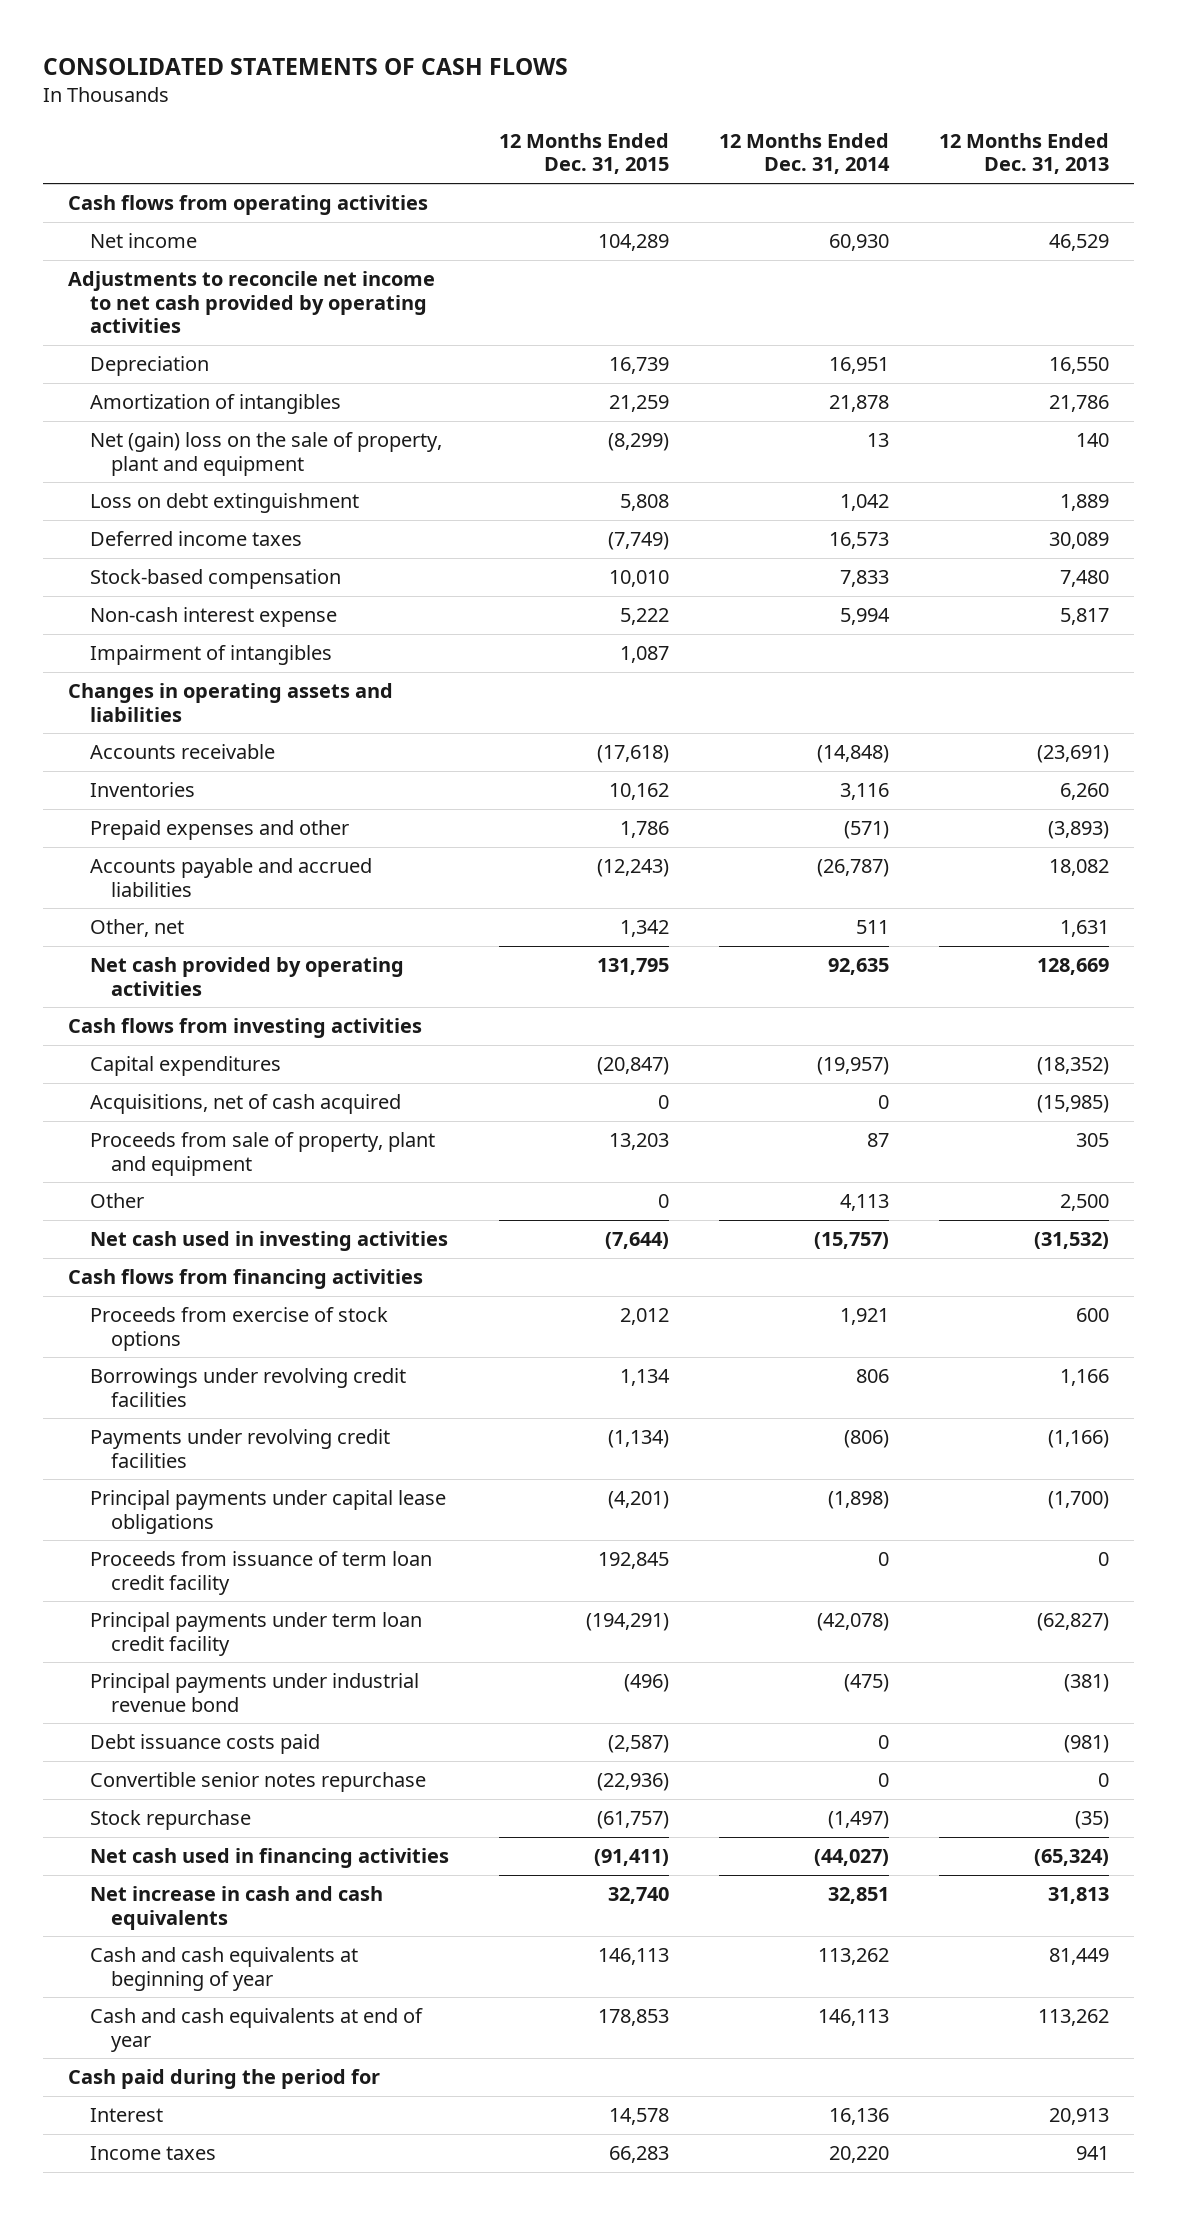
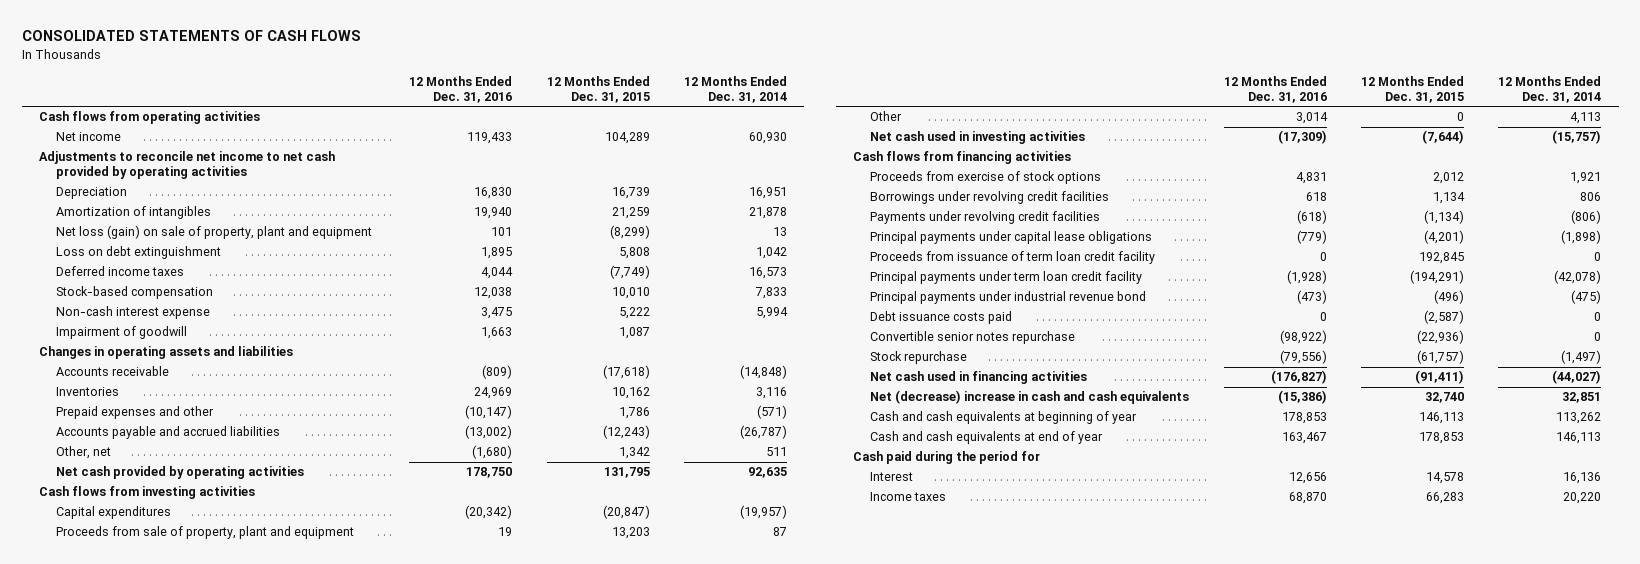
- | 12 Months Ended Dec. 31, 2015 | 12 Months Ended Dec. 31, 2014 | 12 Months Ended Dec. 31, 2013
+ | 12 Months Ended Dec. 31, 2016 | 12 Months Ended Dec. 31, 2015 | 12 Months Ended Dec. 31, 2014
- Net (gain) loss on the sale of property, plant and equipment | (8,299) | 13 | 140
+ Net loss (gain) on sale of property, plant and equipment | 101 | (8,299) | 13
- Impairment of intangibles | 1,087 | |
+ Impairment of goodwill | 1,663 | 1,087 |
- Acquisitions, net of cash acquired | 0 | 0 | (15,985)
- Net increase in cash and cash equivalents | 32,740 | 32,851 | 31,813
+ Net (decrease) increase in cash and cash equivalents | (15,386) | 32,740 | 32,851

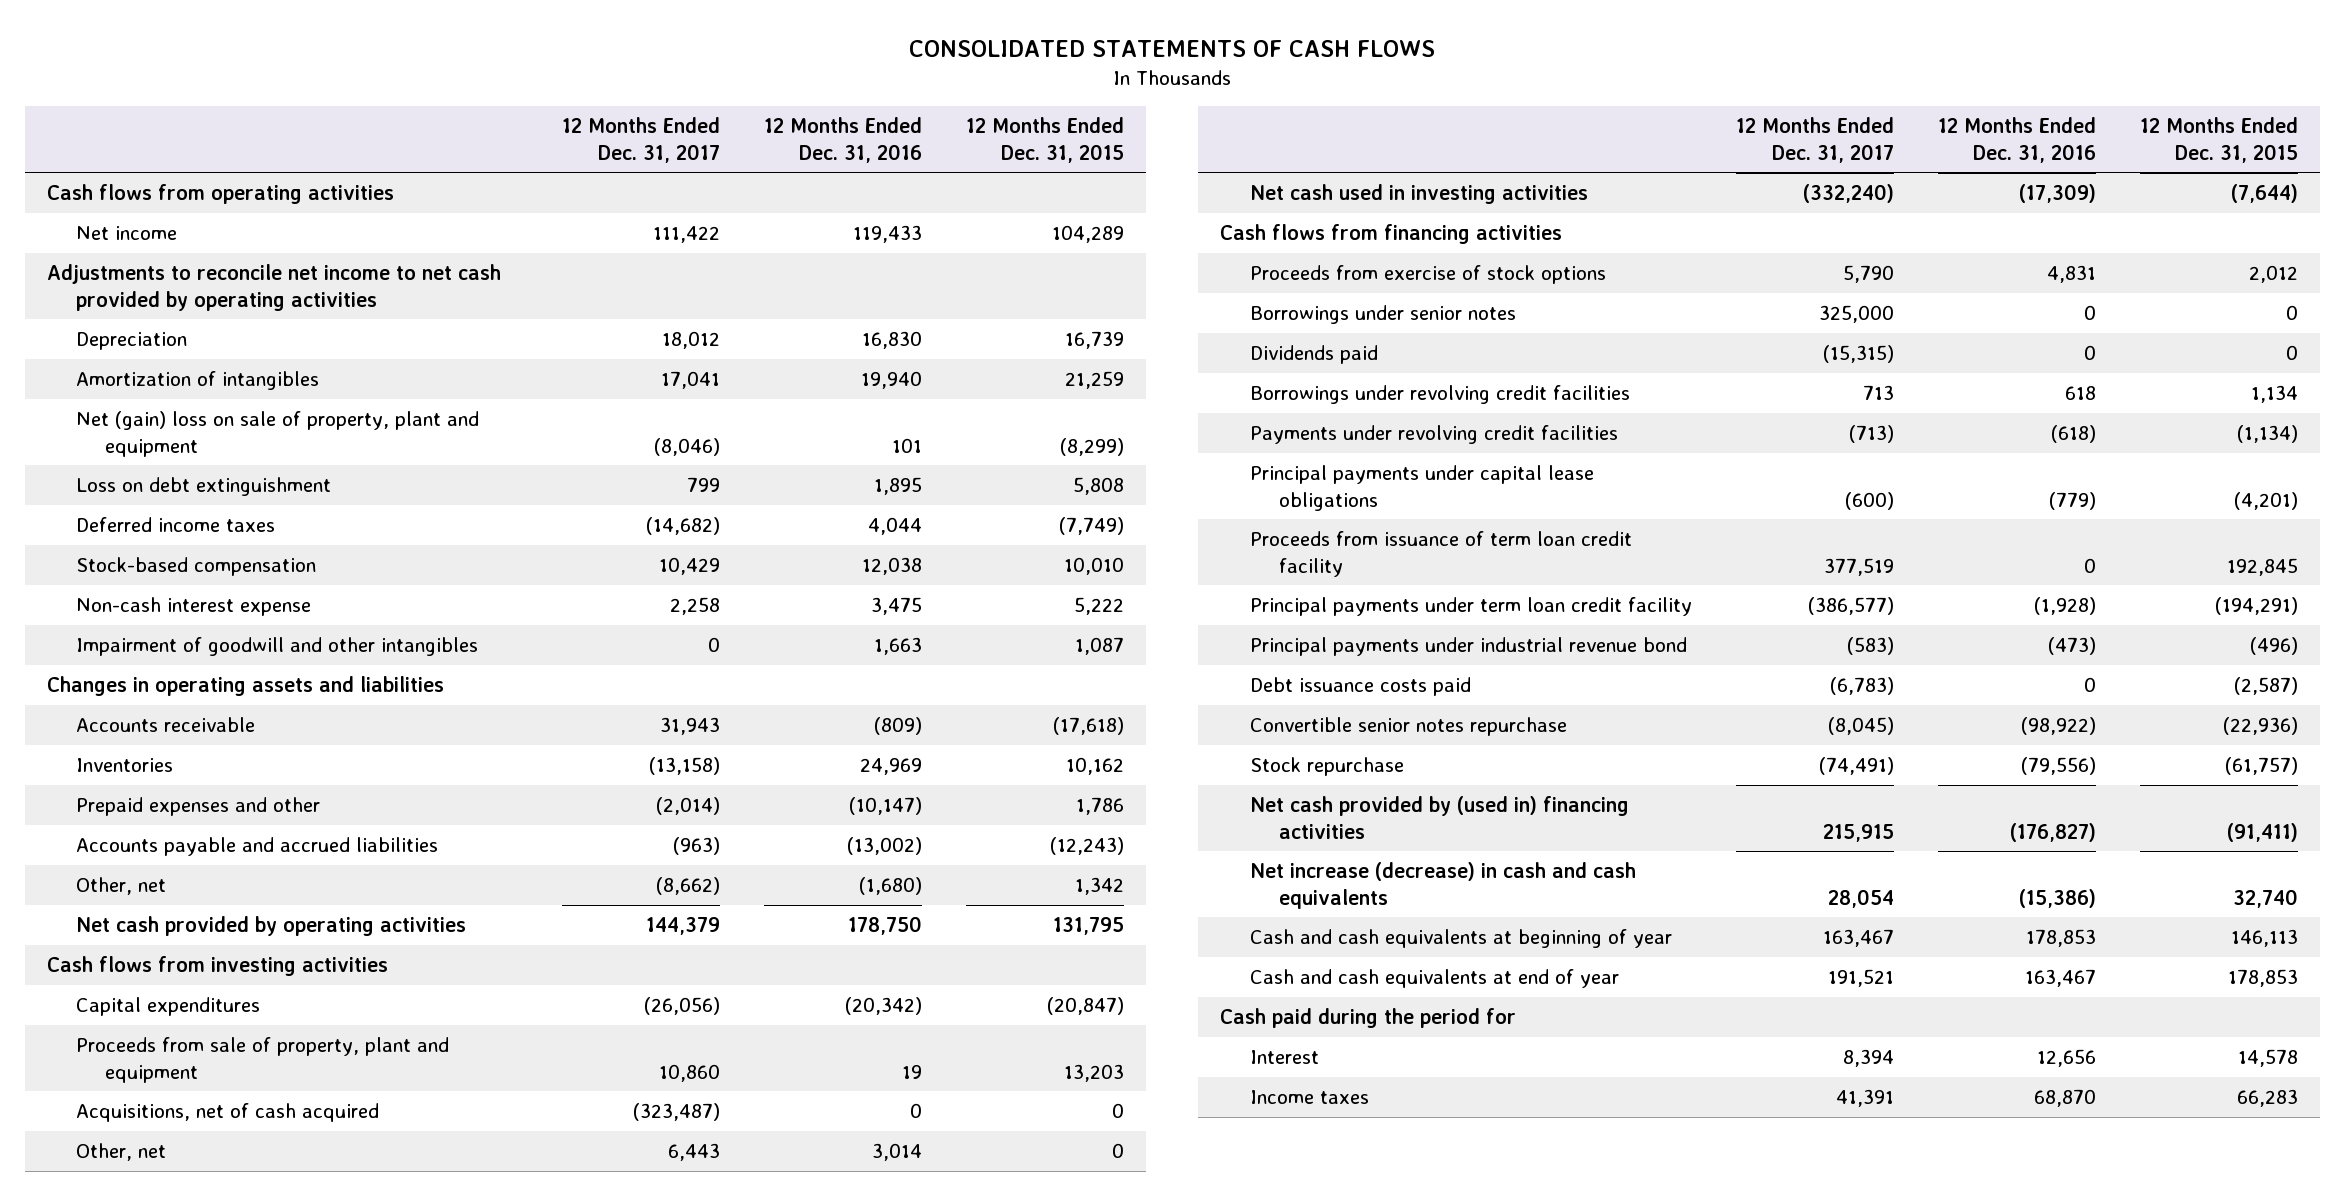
- | 12 Months Ended Dec. 31, 2016 | 12 Months Ended Dec. 31, 2015 | 12 Months Ended Dec. 31, 2014
+ | 12 Months Ended Dec. 31, 2017 | 12 Months Ended Dec. 31, 2016 | 12 Months Ended Dec. 31, 2015
- Net loss (gain) on sale of property, plant and equipment | 101 | (8,299) | 13
+ Net (gain) loss on sale of property, plant and equipment | (8,046) | 101 | (8,299)
- Impairment of goodwill | 1,663 | 1,087 |
+ Impairment of goodwill and other intangibles | 0 | 1,663 | 1,087
- Other | 3,014 | 0 | 4,113
+ Acquisitions, net of cash acquired | (323,487) | 0 | 0
+ Other, net | 6,443 | 3,014 | 0
+ Borrowings under senior notes | 325,000 | 0 | 0
+ Dividends paid | (15,315) | 0 | 0
- Net cash used in financing activities | (176,827) | (91,411) | (44,027)
- Net (decrease) increase in cash and cash equivalents | (15,386) | 32,740 | 32,851
+ Net cash provided by (used in) financing activities | 215,915 | (176,827) | (91,411)
+ Net increase (decrease) in cash and cash equivalents | 28,054 | (15,386) | 32,740

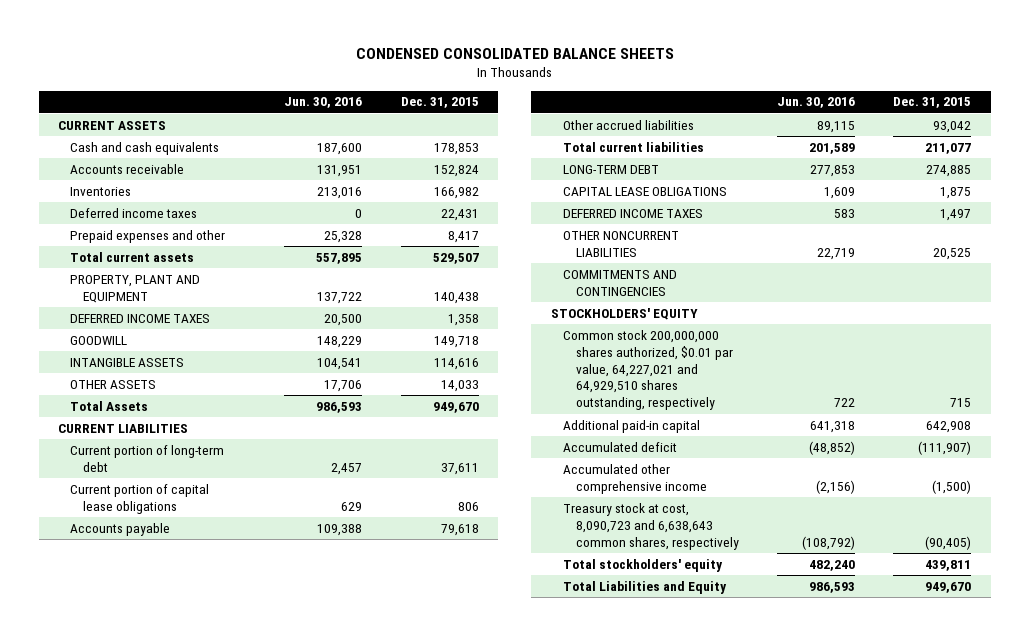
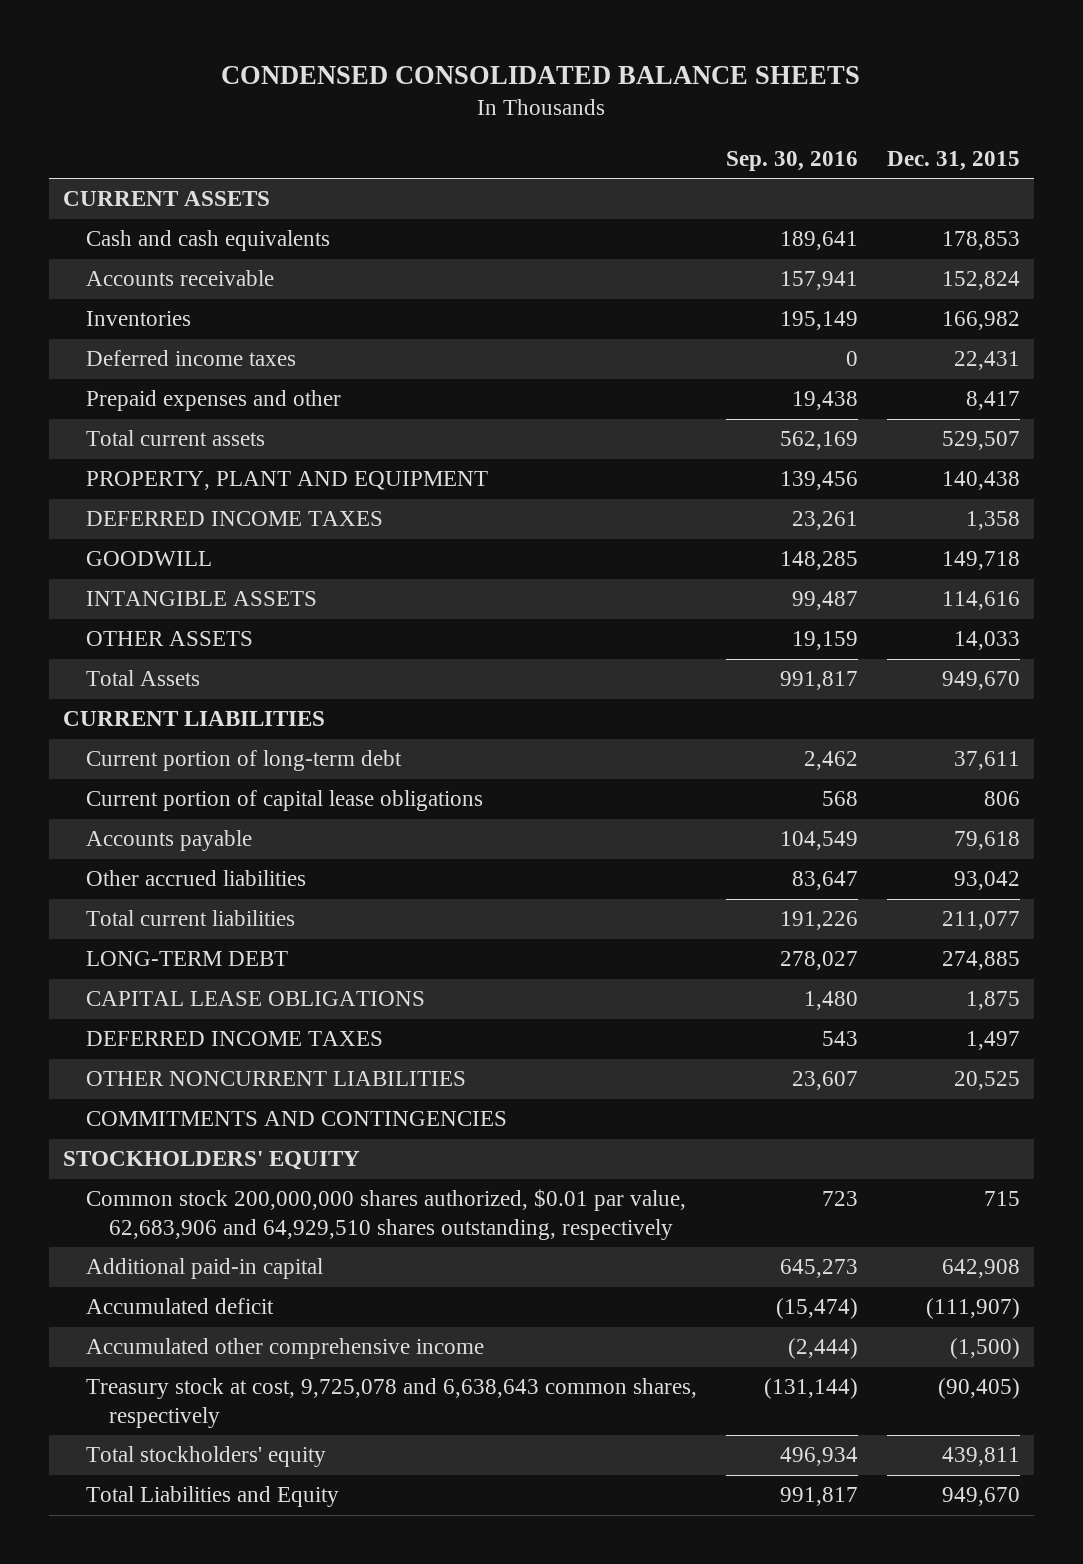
- | Jun. 30, 2016 | Dec. 31, 2015
+ | Sep. 30, 2016 | Dec. 31, 2015
- Common stock 200,000,000 shares authorized, $0.01 par value, 64,227,021 and 64,929,510 shares outstanding, respectively | 722 | 715
+ Common stock 200,000,000 shares authorized, $0.01 par value, 62,683,906 and 64,929,510 shares outstanding, respectively | 723 | 715
- Treasury stock at cost, 8,090,723 and 6,638,643 common shares, respectively | (108,792) | (90,405)
+ Treasury stock at cost, 9,725,078 and 6,638,643 common shares, respectively | (131,144) | (90,405)

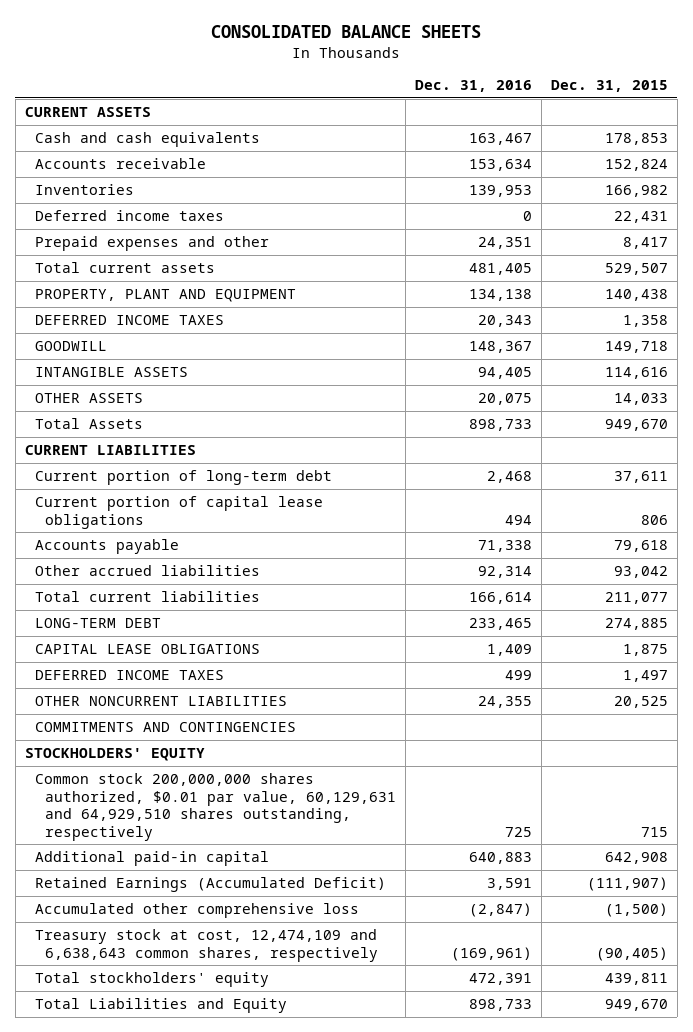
- CONDENSED CONSOLIDATED BALANCE SHEETS
+ CONSOLIDATED BALANCE SHEETS
- | Sep. 30, 2016 | Dec. 31, 2015
+ | Dec. 31, 2016 | Dec. 31, 2015
- Common stock 200,000,000 shares authorized, $0.01 par value, 62,683,906 and 64,929,510 shares outstanding, respectively | 723 | 715
+ Common stock 200,000,000 shares authorized, $0.01 par value, 60,129,631 and 64,929,510 shares outstanding, respectively | 725 | 715
- Accumulated deficit | (15,474) | (111,907)
- Accumulated other comprehensive income | (2,444) | (1,500)
- Treasury stock at cost, 9,725,078 and 6,638,643 common shares, respectively | (131,144) | (90,405)
+ Retained Earnings (Accumulated Deficit) | 3,591 | (111,907)
+ Accumulated other comprehensive loss | (2,847) | (1,500)
+ Treasury stock at cost, 12,474,109 and 6,638,643 common shares, respectively | (169,961) | (90,405)

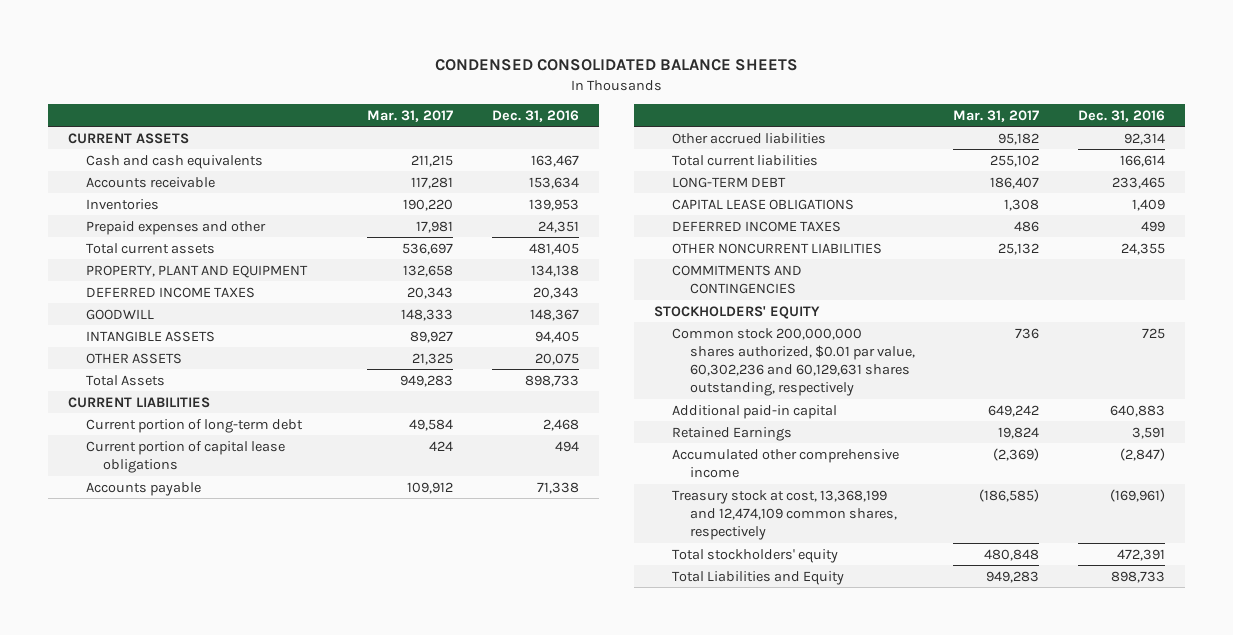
- CONSOLIDATED BALANCE SHEETS
+ CONDENSED CONSOLIDATED BALANCE SHEETS
- | Dec. 31, 2016 | Dec. 31, 2015
+ | Mar. 31, 2017 | Dec. 31, 2016
- Deferred income taxes | 0 | 22,431
- Common stock 200,000,000 shares authorized, $0.01 par value, 60,129,631 and 64,929,510 shares outstanding, respectively | 725 | 715
+ Common stock 200,000,000 shares authorized, $0.01 par value, 60,302,236 and 60,129,631 shares outstanding, respectively | 736 | 725
- Retained Earnings (Accumulated Deficit) | 3,591 | (111,907)
- Accumulated other comprehensive loss | (2,847) | (1,500)
- Treasury stock at cost, 12,474,109 and 6,638,643 common shares, respectively | (169,961) | (90,405)
+ Retained Earnings | 19,824 | 3,591
+ Accumulated other comprehensive income | (2,369) | (2,847)
+ Treasury stock at cost, 13,368,199 and 12,474,109 common shares, respectively | (186,585) | (169,961)

